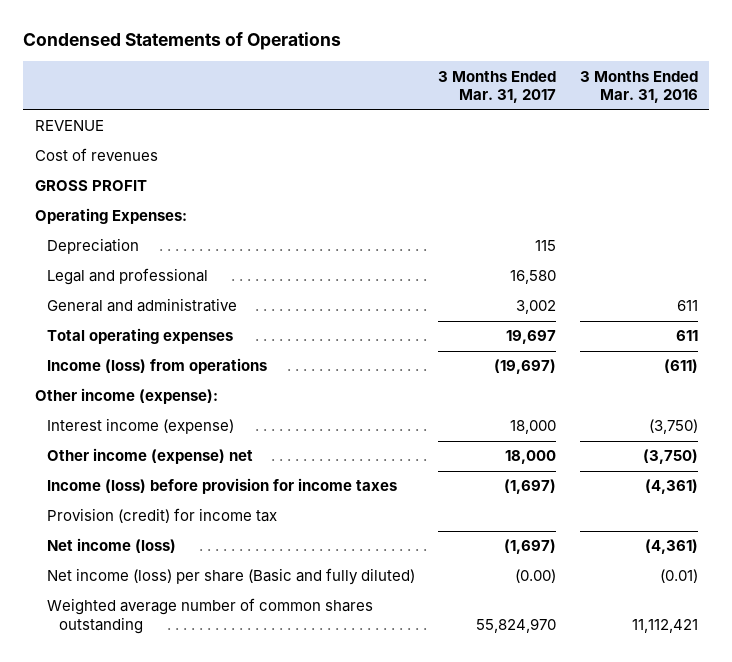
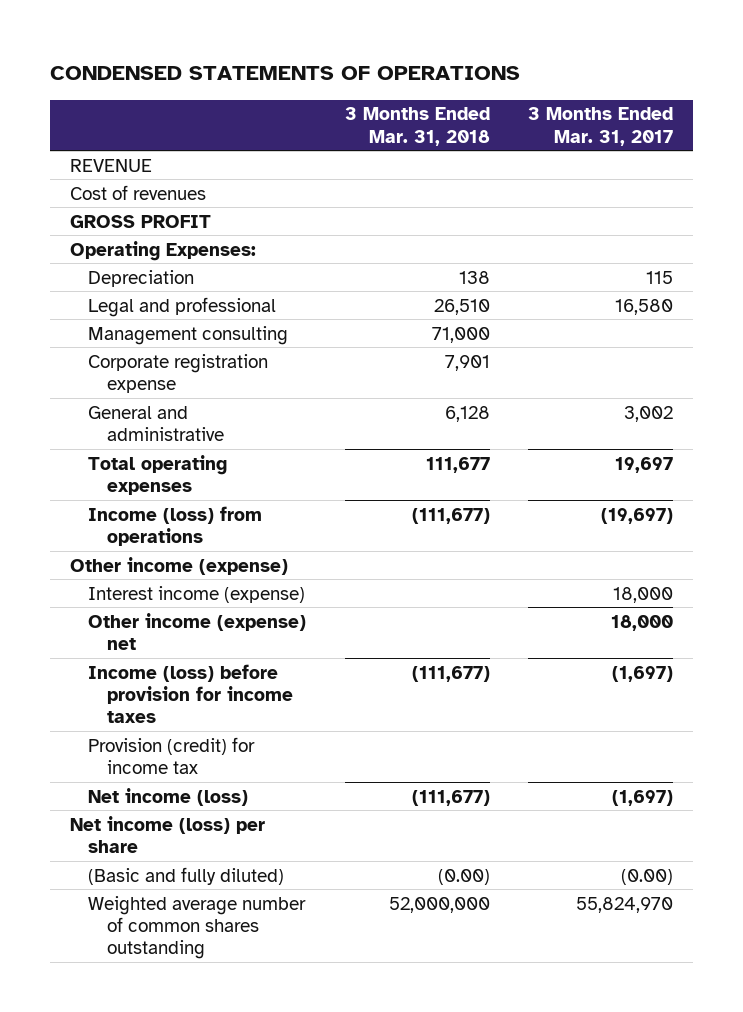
- Condensed Statements of Operations
+ CONDENSED STATEMENTS OF OPERATIONS
- | 3 Months Ended Mar. 31, 2017 | 3 Months Ended Mar. 31, 2016
+ | 3 Months Ended Mar. 31, 2018 | 3 Months Ended Mar. 31, 2017
+ Management consulting | 71,000 |
+ Corporate registration expense | 7,901 |
- Other income (expense):
+ Other income (expense)
- Net income (loss) per share (Basic and fully diluted) | (0.00) | (0.01)
+ Net income (loss) per share
+ (Basic and fully diluted) | (0.00) | (0.00)

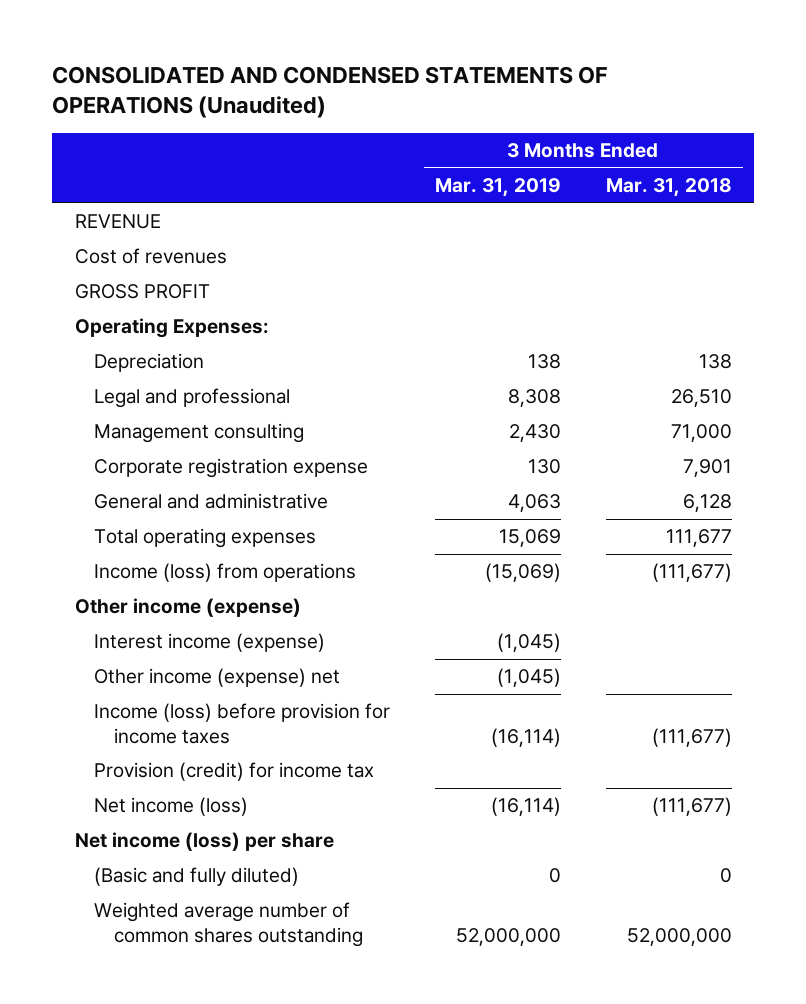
- CONDENSED STATEMENTS OF OPERATIONS
+ CONSOLIDATED AND CONDENSED STATEMENTS OF OPERATIONS (Unaudited)
- | 3 Months Ended Mar. 31, 2018 | 3 Months Ended Mar. 31, 2017
+ | 3 Months Ended Mar. 31, 2019 | 3 Months Ended Mar. 31, 2018
- (Basic and fully diluted) | (0.00) | (0.00)
+ (Basic and fully diluted) | 0 | 0

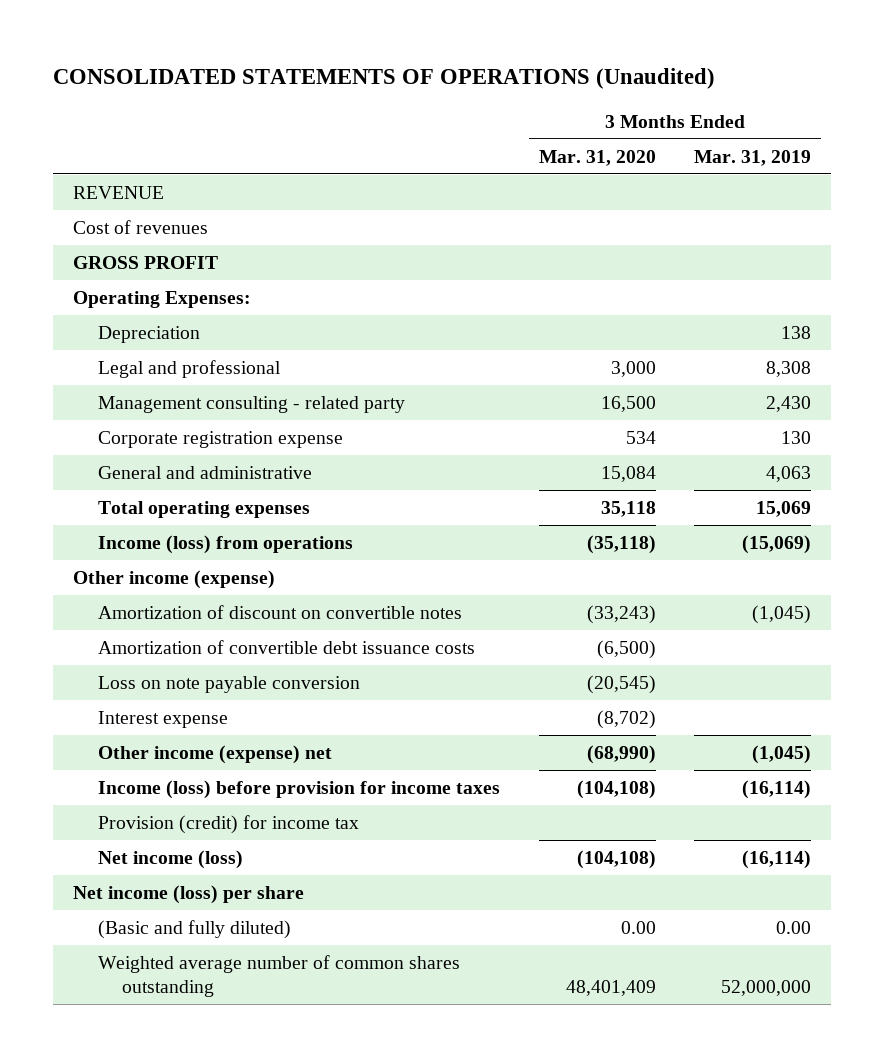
- CONSOLIDATED AND CONDENSED STATEMENTS OF OPERATIONS (Unaudited)
+ CONSOLIDATED STATEMENTS OF OPERATIONS (Unaudited)
- | 3 Months Ended Mar. 31, 2019 | 3 Months Ended Mar. 31, 2018
+ | 3 Months Ended Mar. 31, 2020 | 3 Months Ended Mar. 31, 2019
- Management consulting | 2,430 | 71,000
+ Management consulting - related party | 16,500 | 2,430
- Interest income (expense) | (1,045) |
+ Amortization of discount on convertible notes | (33,243) | (1,045)
+ Amortization of convertible debt issuance costs | (6,500) |
+ Loss on note payable conversion | (20,545) |
+ Interest expense | (8,702) |
- (Basic and fully diluted) | 0 | 0
+ (Basic and fully diluted) | 0.00 | 0.00

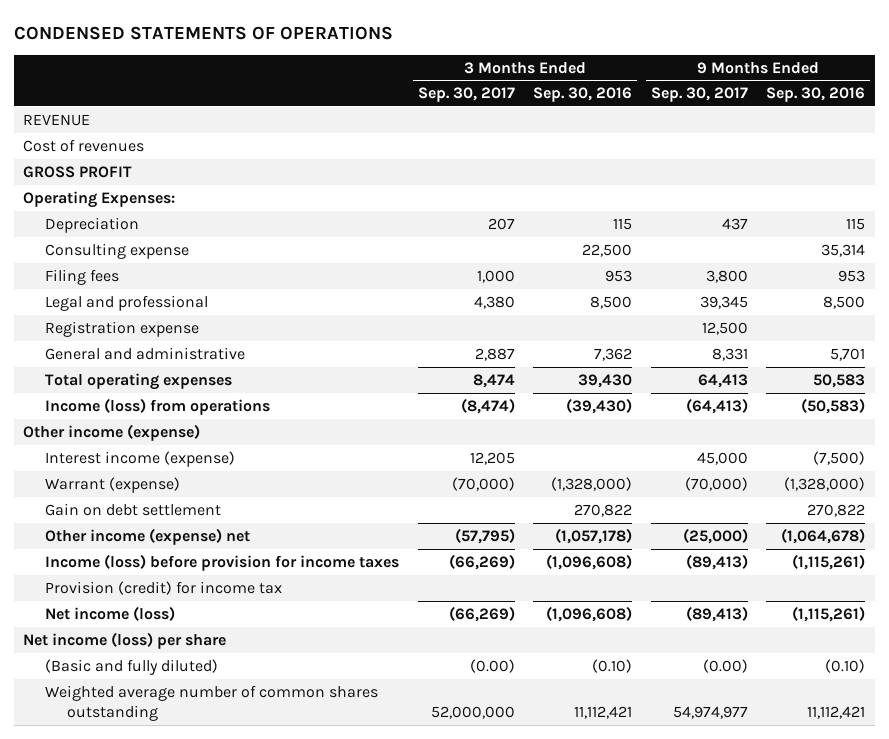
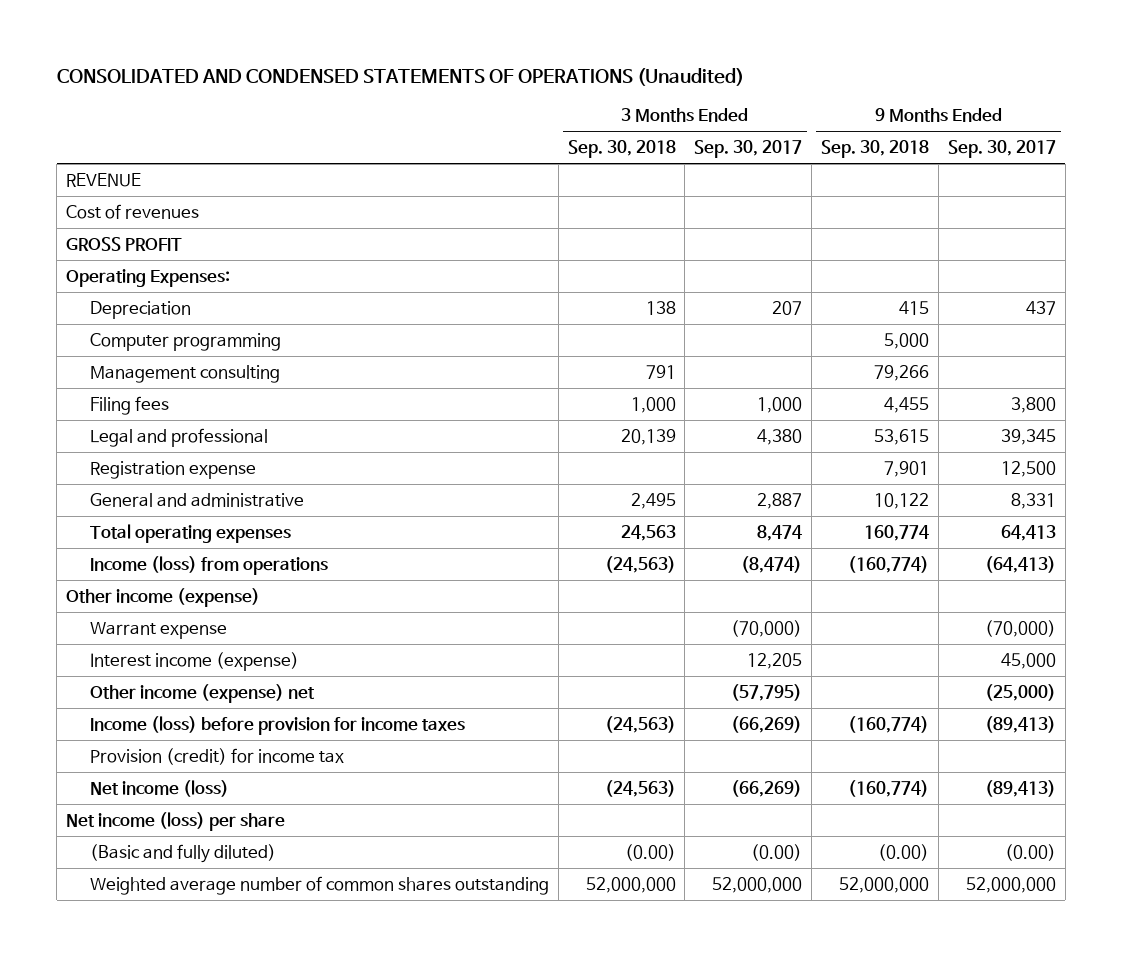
- CONDENSED STATEMENTS OF OPERATIONS
+ CONSOLIDATED AND CONDENSED STATEMENTS OF OPERATIONS (Unaudited)
- | 3 Months Ended Sep. 30, 2017 | 3 Months Ended Sep. 30, 2016 | 9 Months Ended Sep. 30, 2017 | 9 Months Ended Sep. 30, 2016
+ | 3 Months Ended Sep. 30, 2018 | 3 Months Ended Sep. 30, 2017 | 9 Months Ended Sep. 30, 2018 | 9 Months Ended Sep. 30, 2017
- Consulting expense | | 22,500 | | 35,314
+ Computer programming | | | 5,000 |
+ Management consulting | 791 | | 79,266 |
+ Warrant expense | | (70,000) | | (70,000)
- Warrant (expense) | (70,000) | (1,328,000) | (70,000) | (1,328,000)
- Gain on debt settlement | | 270,822 | | 270,822
- Weighted average number of common shares outstanding | 52,000,000 | 11,112,421 | 54,974,977 | 11,112,421
+ Weighted average number of common shares outstanding | 52,000,000 | 52,000,000 | 52,000,000 | 52,000,000

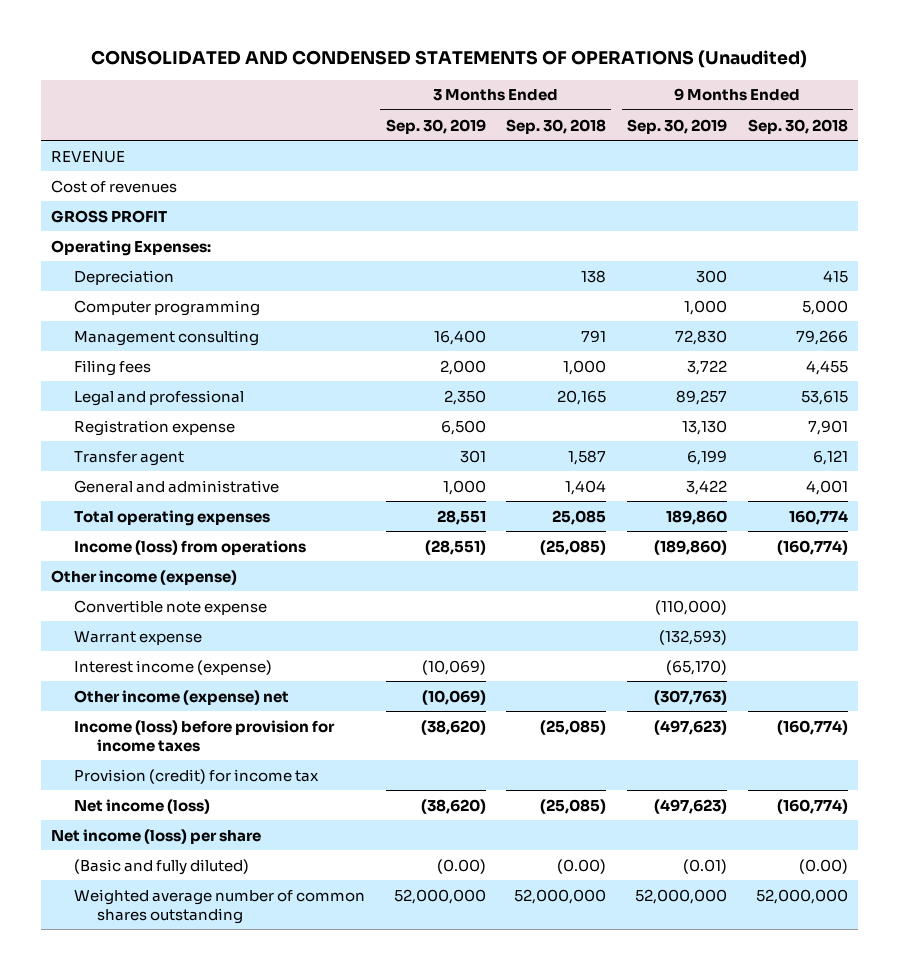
- | 3 Months Ended Sep. 30, 2018 | 3 Months Ended Sep. 30, 2017 | 9 Months Ended Sep. 30, 2018 | 9 Months Ended Sep. 30, 2017
+ | 3 Months Ended Sep. 30, 2019 | 3 Months Ended Sep. 30, 2018 | 9 Months Ended Sep. 30, 2019 | 9 Months Ended Sep. 30, 2018
- Legal and professional | 20,139 | 4,380 | 53,615 | 39,345
+ Legal and professional | 2,350 | 20,165 | 89,257 | 53,615
- General and administrative | 2,495 | 2,887 | 10,122 | 8,331
- Total operating expenses | 24,563 | 8,474 | 160,774 | 64,413
- Income (loss) from operations | (24,563) | (8,474) | (160,774) | (64,413)
+ Transfer agent | 301 | 1,587 | 6,199 | 6,121
+ General and administrative | 1,000 | 1,404 | 3,422 | 4,001
+ Total operating expenses | 28,551 | 25,085 | 189,860 | 160,774
+ Income (loss) from operations | (28,551) | (25,085) | (189,860) | (160,774)
+ Convertible note expense | | | (110,000) |
- Income (loss) before provision for income taxes | (24,563) | (66,269) | (160,774) | (89,413)
+ Income (loss) before provision for income taxes | (38,620) | (25,085) | (497,623) | (160,774)
- Net income (loss) | (24,563) | (66,269) | (160,774) | (89,413)
+ Net income (loss) | (38,620) | (25,085) | (497,623) | (160,774)

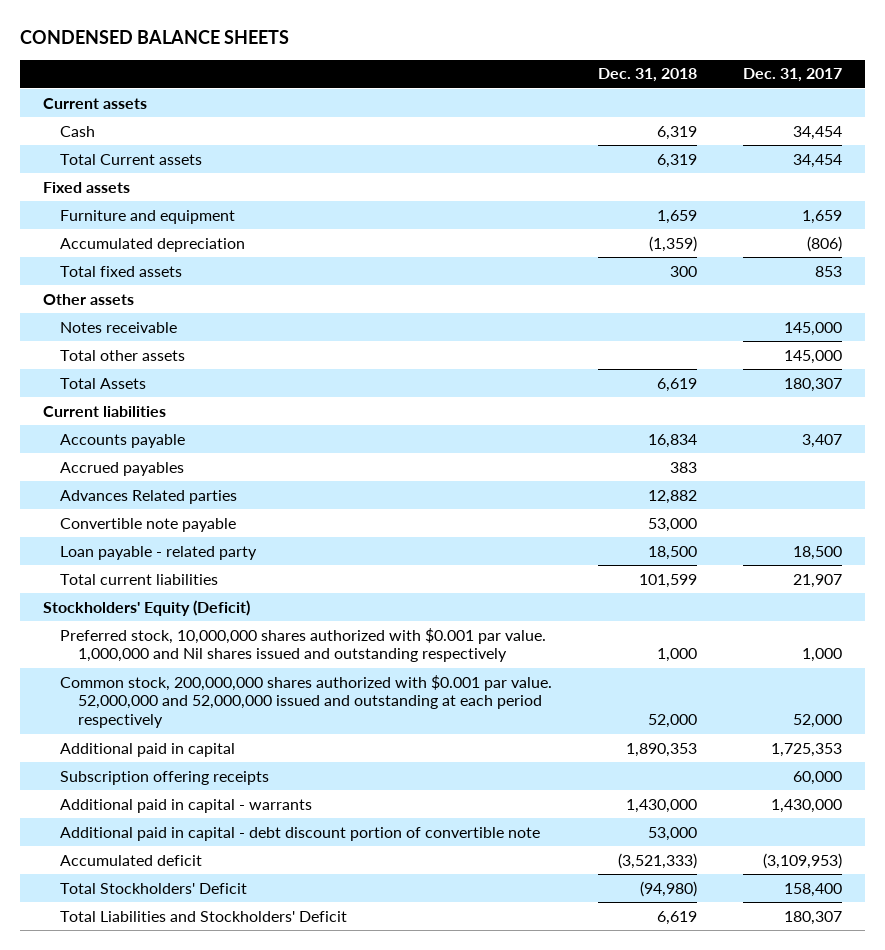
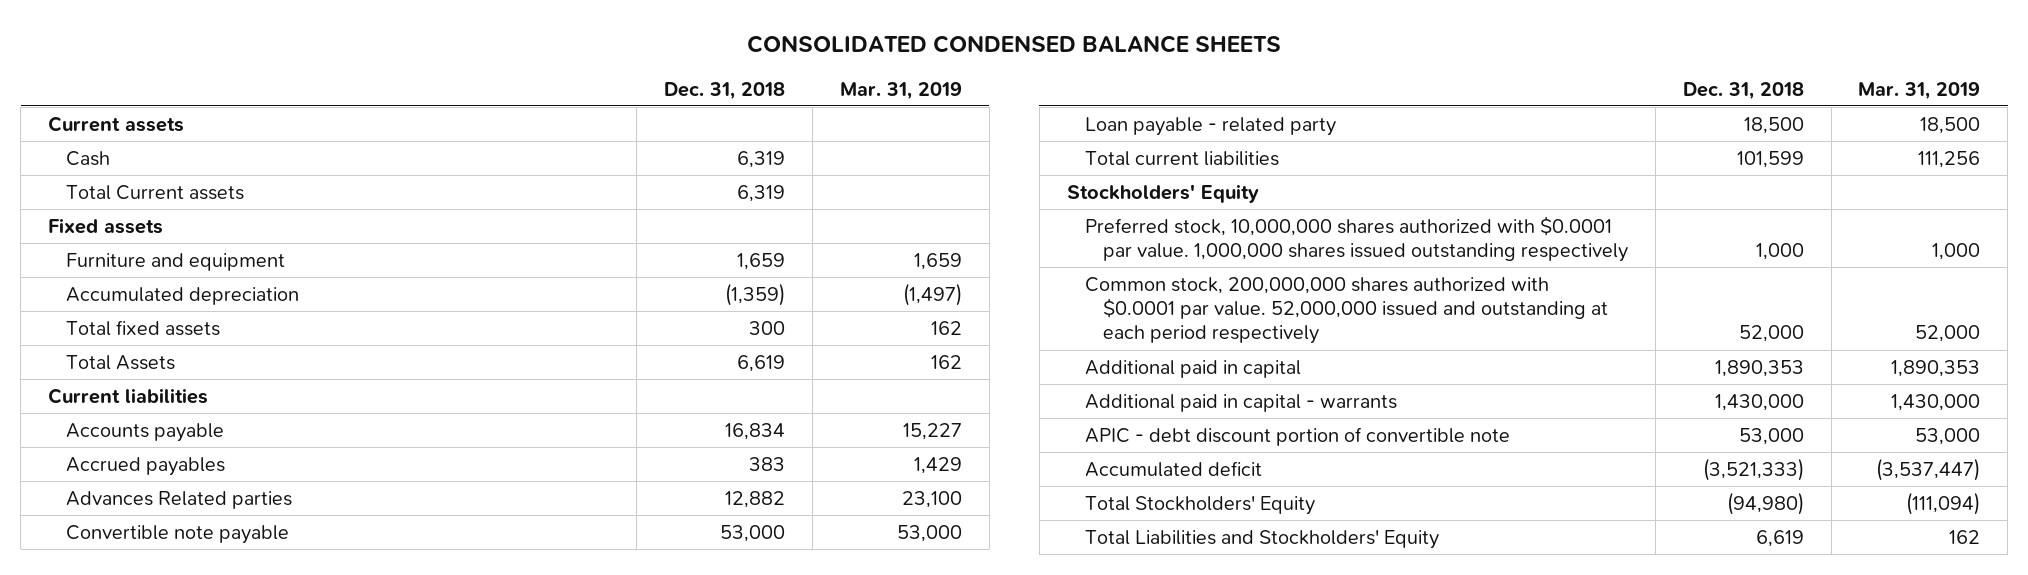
- CONDENSED BALANCE SHEETS
+ CONSOLIDATED CONDENSED BALANCE SHEETS
- | Dec. 31, 2018 | Dec. 31, 2017
+ | Dec. 31, 2018 | Mar. 31, 2019
- Other assets
- Notes receivable | | 145,000
- Total other assets | | 145,000
- Stockholders' Equity (Deficit)
- Preferred stock, 10,000,000 shares authorized with $0.001 par value. 1,000,000 and Nil shares issued and outstanding respectively | 1,000 | 1,000
- Common stock, 200,000,000 shares authorized with $0.001 par value. 52,000,000 and 52,000,000 issued and outstanding at each period respectively | 52,000 | 52,000
+ Stockholders' Equity
+ Preferred stock, 10,000,000 shares authorized with $0.0001 par value. 1,000,000 shares issued outstanding respectively | 1,000 | 1,000
+ Common stock, 200,000,000 shares authorized with $0.0001 par value. 52,000,000 issued and outstanding at each period respectively | 52,000 | 52,000
- Subscription offering receipts | | 60,000
- Additional paid in capital - debt discount portion of convertible note | 53,000 |
+ APIC - debt discount portion of convertible note | 53,000 | 53,000
- Total Stockholders' Deficit | (94,980) | 158,400
- Total Liabilities and Stockholders' Deficit | 6,619 | 180,307
+ Total Stockholders' Equity | (94,980) | (111,094)
+ Total Liabilities and Stockholders' Equity | 6,619 | 162

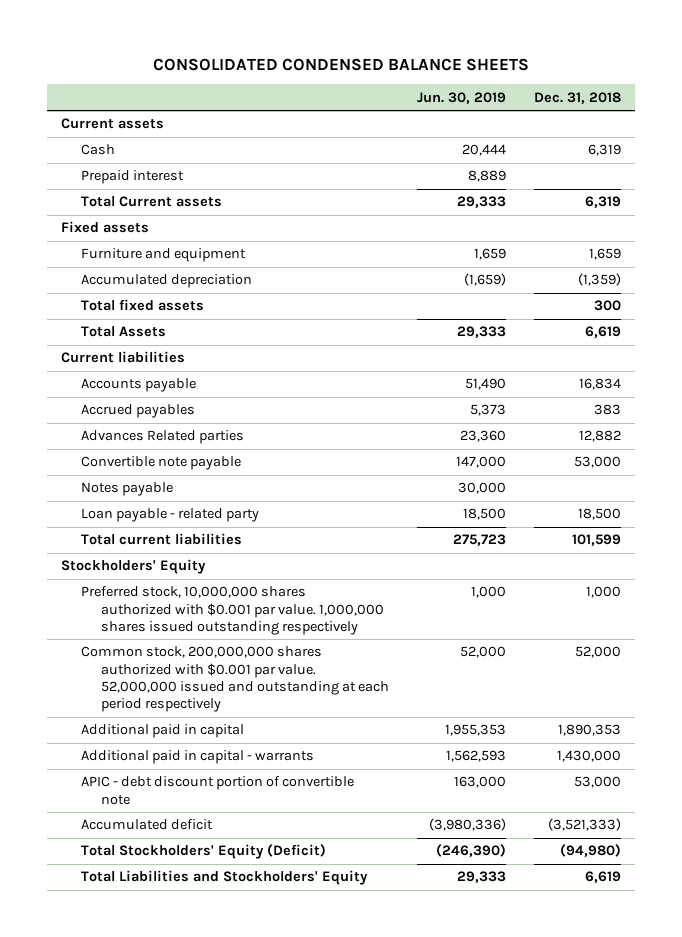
- | Dec. 31, 2018 | Mar. 31, 2019
+ | Jun. 30, 2019 | Dec. 31, 2018
+ Prepaid interest | 8,889 |
+ Notes payable | 30,000 |
- Preferred stock, 10,000,000 shares authorized with $0.0001 par value. 1,000,000 shares issued outstanding respectively | 1,000 | 1,000
- Common stock, 200,000,000 shares authorized with $0.0001 par value. 52,000,000 issued and outstanding at each period respectively | 52,000 | 52,000
+ Preferred stock, 10,000,000 shares authorized with $0.001 par value. 1,000,000 shares issued outstanding respectively | 1,000 | 1,000
+ Common stock, 200,000,000 shares authorized with $0.001 par value. 52,000,000 issued and outstanding at each period respectively | 52,000 | 52,000
- Total Stockholders' Equity | (94,980) | (111,094)
+ Total Stockholders' Equity (Deficit) | (246,390) | (94,980)

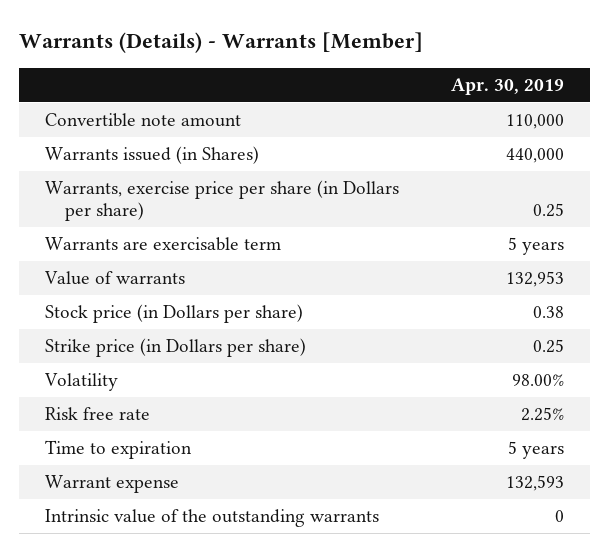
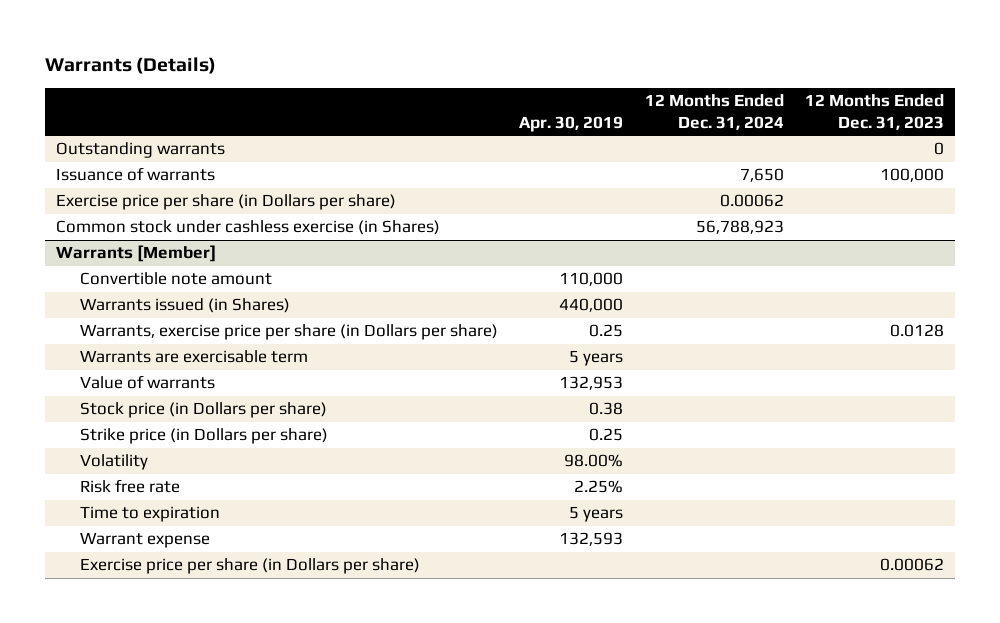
- Warrants (Details) - Warrants [Member]
+ Warrants (Details)
- | Apr. 30, 2019
+ | Apr. 30, 2019 | 12 Months Ended Dec. 31, 2024 | 12 Months Ended Dec. 31, 2023
+ Outstanding warrants | | | 0
+ Issuance of warrants | | 7,650 | 100,000
+ Exercise price per share (in Dollars per share) | | 0.00062 |
+ Common stock under cashless exercise (in Shares) | | 56,788,923 |
+ Warrants [Member]
- Intrinsic value of the outstanding warrants | 0
+ Exercise price per share (in Dollars per share) | | | 0.00062

